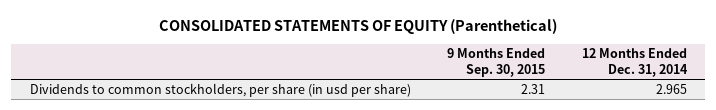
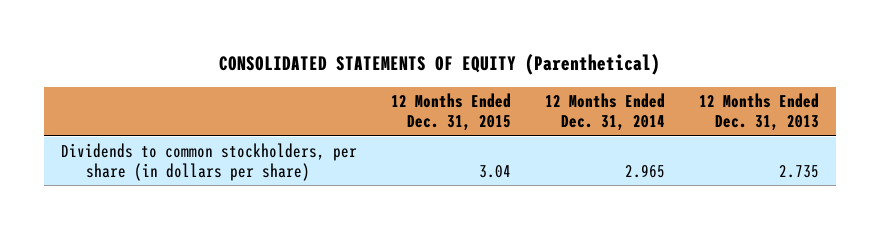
- | 9 Months Ended Sep. 30, 2015 | 12 Months Ended Dec. 31, 2014
+ | 12 Months Ended Dec. 31, 2015 | 12 Months Ended Dec. 31, 2014 | 12 Months Ended Dec. 31, 2013
- Dividends to common stockholders, per share (in usd per share) | 2.31 | 2.965
+ Dividends to common stockholders, per share (in dollars per share) | 3.04 | 2.965 | 2.735

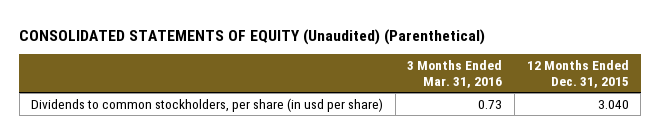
- CONSOLIDATED STATEMENTS OF EQUITY (Parenthetical)
+ CONSOLIDATED STATEMENTS OF EQUITY (Unaudited) (Parenthetical)
- | 12 Months Ended Dec. 31, 2015 | 12 Months Ended Dec. 31, 2014 | 12 Months Ended Dec. 31, 2013
+ | 3 Months Ended Mar. 31, 2016 | 12 Months Ended Dec. 31, 2015
- Dividends to common stockholders, per share (in dollars per share) | 3.04 | 2.965 | 2.735
+ Dividends to common stockholders, per share (in usd per share) | 0.73 | 3.040

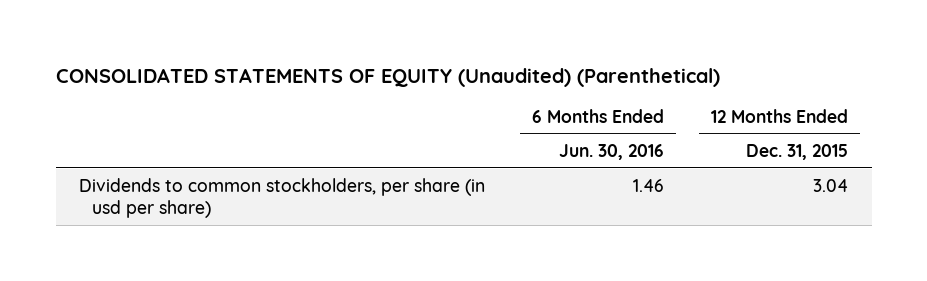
- | 3 Months Ended Mar. 31, 2016 | 12 Months Ended Dec. 31, 2015
+ | 6 Months Ended Jun. 30, 2016 | 12 Months Ended Dec. 31, 2015
- Dividends to common stockholders, per share (in usd per share) | 0.73 | 3.040
+ Dividends to common stockholders, per share (in usd per share) | 1.46 | 3.04

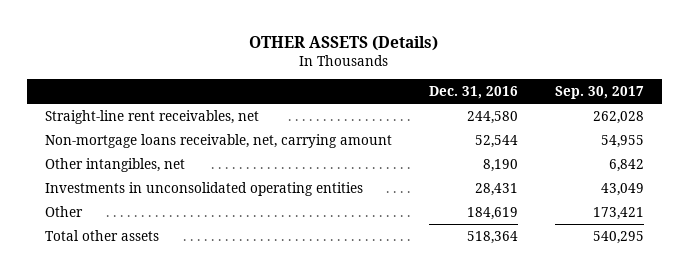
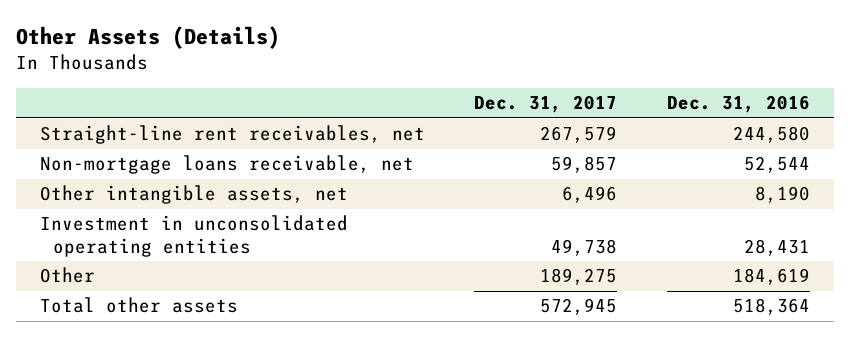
- OTHER ASSETS (Details)
+ Other Assets (Details)
- | Dec. 31, 2016 | Sep. 30, 2017
+ | Dec. 31, 2017 | Dec. 31, 2016
- Non-mortgage loans receivable, net, carrying amount | 52,544 | 54,955
- Other intangibles, net | 8,190 | 6,842
- Investments in unconsolidated operating entities | 28,431 | 43,049
+ Non-mortgage loans receivable, net | 59,857 | 52,544
+ Other intangible assets, net | 6,496 | 8,190
+ Investment in unconsolidated operating entities | 49,738 | 28,431

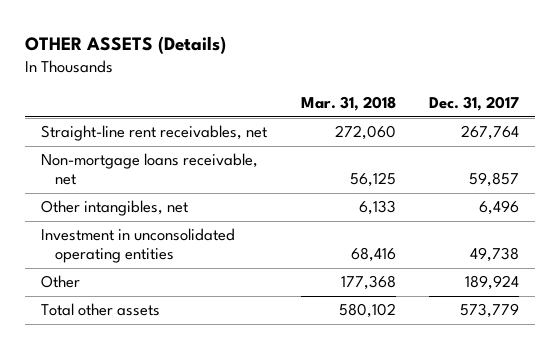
- Other Assets (Details)
+ OTHER ASSETS (Details)
- | Dec. 31, 2017 | Dec. 31, 2016
+ | Mar. 31, 2018 | Dec. 31, 2017
- Straight-line rent receivables, net | 267,579 | 244,580
+ Straight-line rent receivables, net | 272,060 | 267,764
- Other intangible assets, net | 6,496 | 8,190
+ Other intangibles, net | 6,133 | 6,496
- Other | 189,275 | 184,619
- Total other assets | 572,945 | 518,364
+ Other | 177,368 | 189,924
+ Total other assets | 580,102 | 573,779

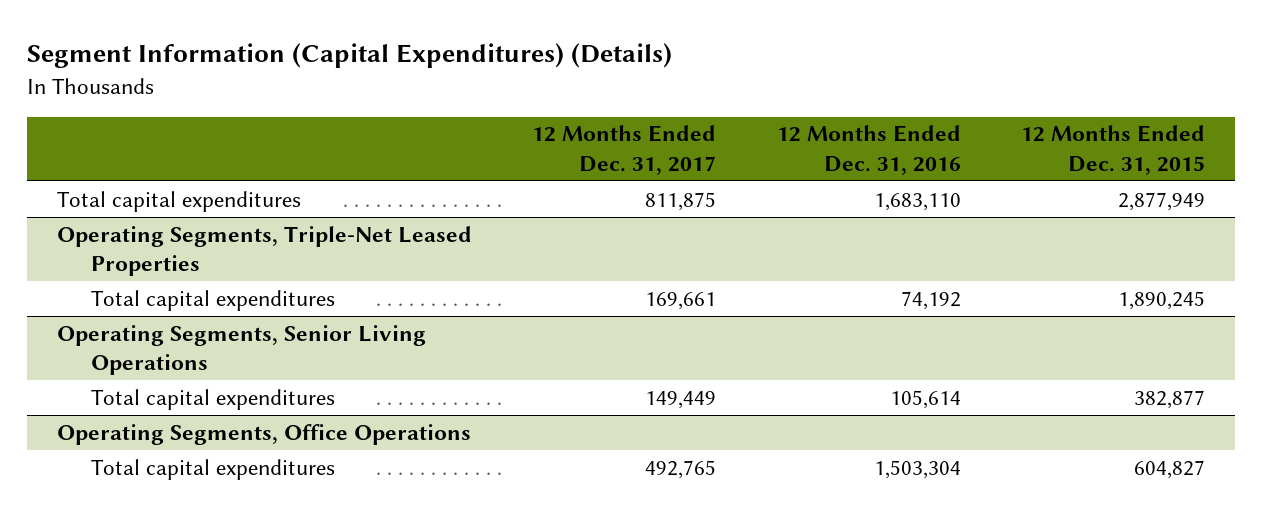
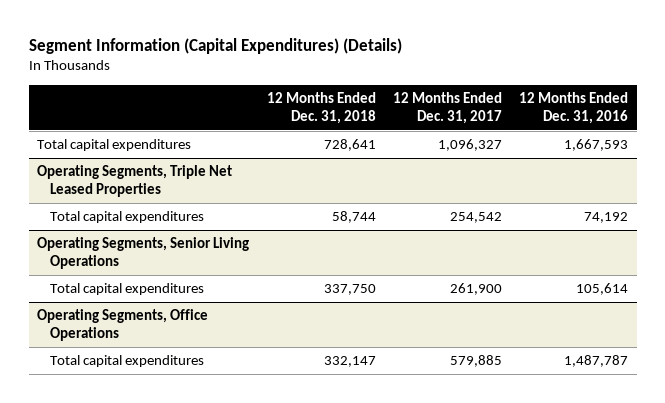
- | 12 Months Ended Dec. 31, 2017 | 12 Months Ended Dec. 31, 2016 | 12 Months Ended Dec. 31, 2015
+ | 12 Months Ended Dec. 31, 2018 | 12 Months Ended Dec. 31, 2017 | 12 Months Ended Dec. 31, 2016
- Total capital expenditures | 811,875 | 1,683,110 | 2,877,949
- Operating Segments, Triple-Net Leased Properties
- Total capital expenditures | 169,661 | 74,192 | 1,890,245
+ Total capital expenditures | 728,641 | 1,096,327 | 1,667,593
+ Operating Segments, Triple Net Leased Properties
+ Total capital expenditures | 58,744 | 254,542 | 74,192
@ Operating Segments, Senior Living Operations
- Total capital expenditures | 149,449 | 105,614 | 382,877
+ Total capital expenditures | 337,750 | 261,900 | 105,614
@ Operating Segments, Office Operations
- Total capital expenditures | 492,765 | 1,503,304 | 604,827
+ Total capital expenditures | 332,147 | 579,885 | 1,487,787

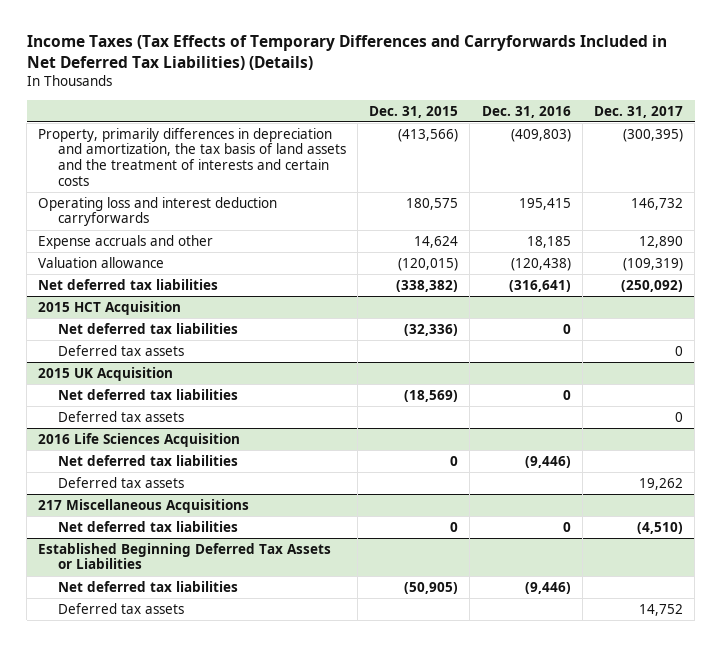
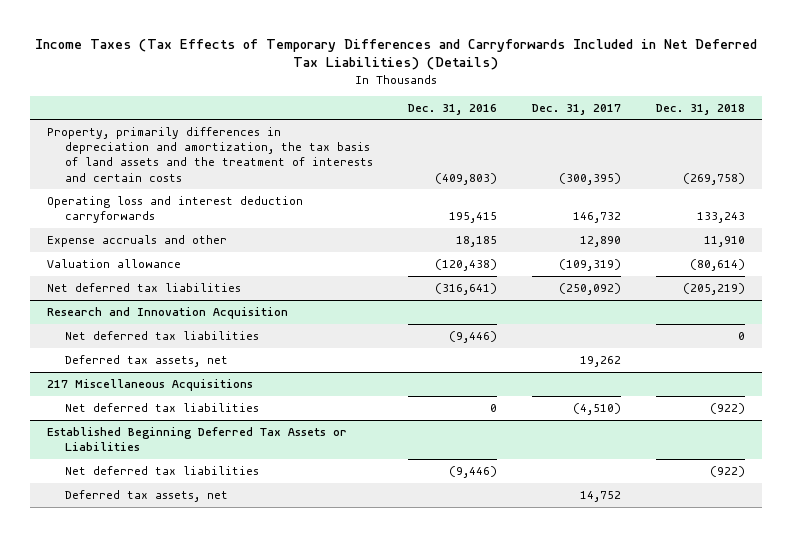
- | Dec. 31, 2015 | Dec. 31, 2016 | Dec. 31, 2017
+ | Dec. 31, 2016 | Dec. 31, 2017 | Dec. 31, 2018
- 2015 HCT Acquisition
- Net deferred tax liabilities | (32,336) | 0 |
- Deferred tax assets | | | 0
- 2015 UK Acquisition
- Net deferred tax liabilities | (18,569) | 0 |
- Deferred tax assets | | | 0
- 2016 Life Sciences Acquisition
+ Research and Innovation Acquisition
- Deferred tax assets | | | 19,262
+ Deferred tax assets, net | | 19,262 |
@ Established Beginning Deferred Tax Assets or Liabilities
- Deferred tax assets | | | 14,752
+ Deferred tax assets, net | | 14,752 |

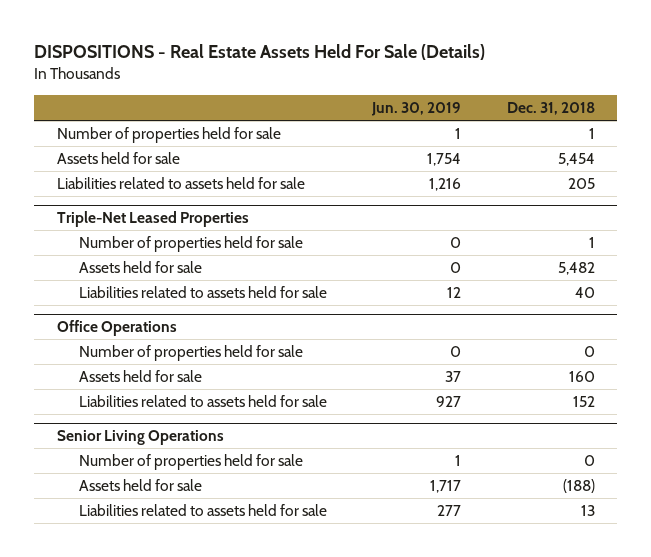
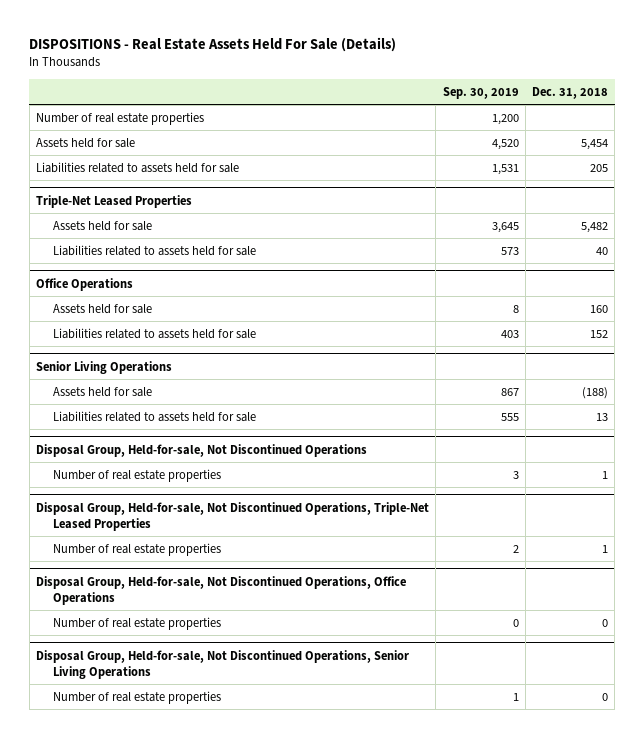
- | Jun. 30, 2019 | Dec. 31, 2018
+ | Sep. 30, 2019 | Dec. 31, 2018
- Number of properties held for sale | 1 | 1
+ Number of real estate properties | 1,200 |
@ Triple-Net Leased Properties
- Number of properties held for sale | 0 | 1
@ Office Operations
- Number of properties held for sale | 0 | 0
@ Senior Living Operations
- Number of properties held for sale | 1 | 0
+ Disposal Group, Held-for-sale, Not Discontinued Operations
+ Number of real estate properties | 3 | 1
+ Disposal Group, Held-for-sale, Not Discontinued Operations, Triple-Net Leased Properties
+ Number of real estate properties | 2 | 1
+ Disposal Group, Held-for-sale, Not Discontinued Operations, Office Operations
+ Number of real estate properties | 0 | 0
+ Disposal Group, Held-for-sale, Not Discontinued Operations, Senior Living Operations
+ Number of real estate properties | 1 | 0

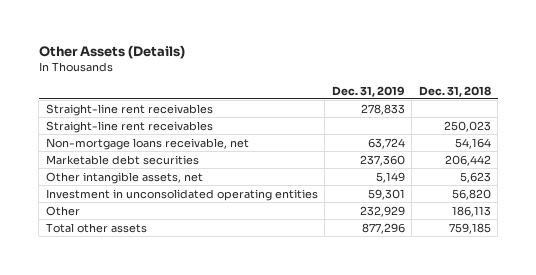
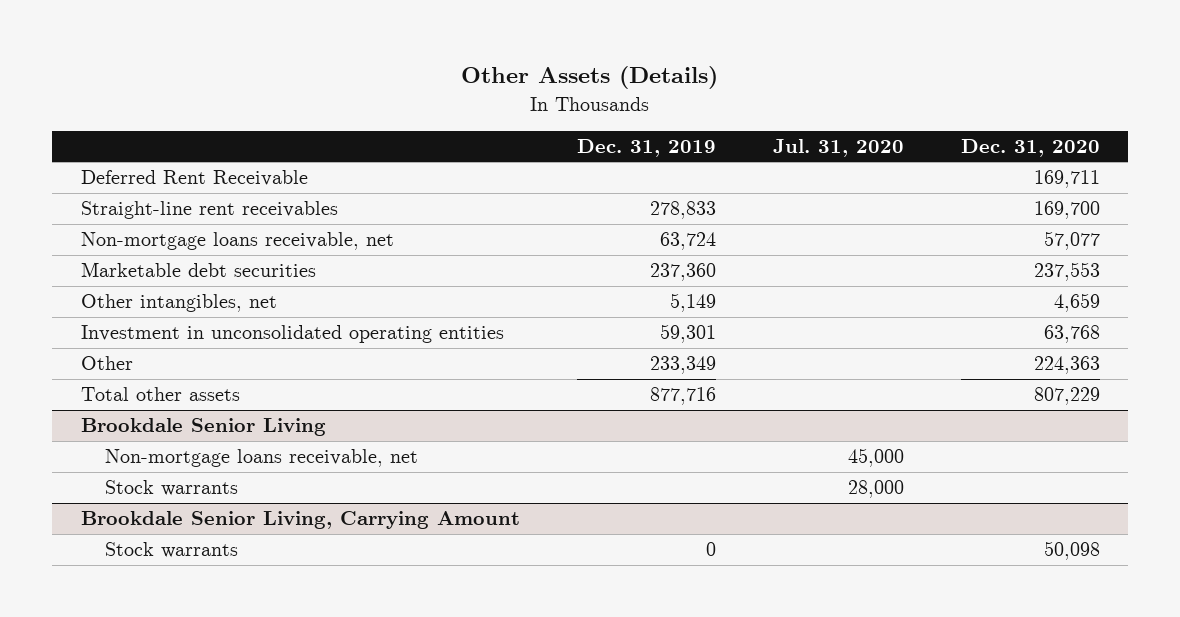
- | Dec. 31, 2019 | Dec. 31, 2018
+ | Dec. 31, 2019 | Jul. 31, 2020 | Dec. 31, 2020
+ Deferred Rent Receivable | | | 169,711
- Straight-line rent receivables | | 250,023
- Other intangible assets, net | 5,149 | 5,623
+ Other intangibles, net | 5,149 | | 4,659
- Other | 232,929 | 186,113
- Total other assets | 877,296 | 759,185
+ Other | 233,349 | | 224,363
+ Total other assets | 877,716 | | 807,229
+ Brookdale Senior Living
+ Non-mortgage loans receivable, net | | 45,000 |
+ Stock warrants | | 28,000 |
+ Brookdale Senior Living, Carrying Amount
+ Stock warrants | 0 | | 50,098

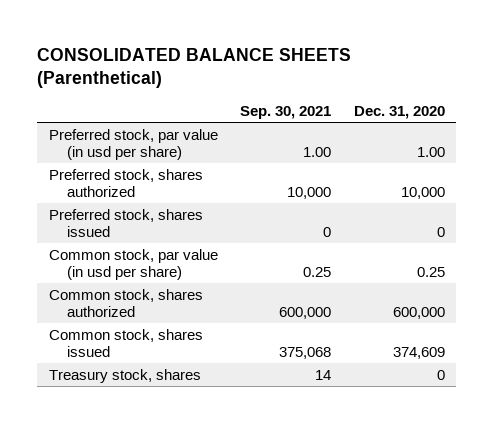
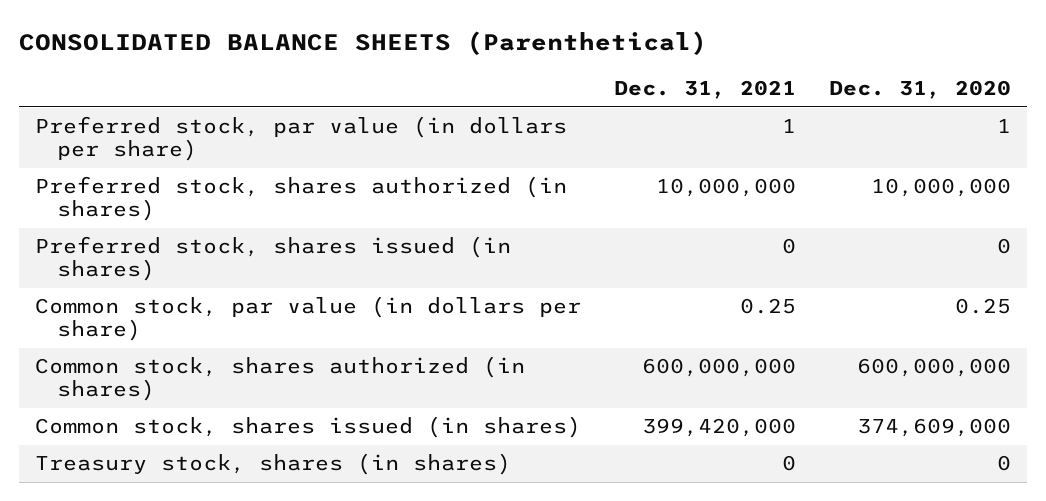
- | Sep. 30, 2021 | Dec. 31, 2020
+ | Dec. 31, 2021 | Dec. 31, 2020
- Preferred stock, par value (in usd per share) | 1.00 | 1.00
- Preferred stock, shares authorized | 10,000 | 10,000
- Preferred stock, shares issued | 0 | 0
- Common stock, par value (in usd per share) | 0.25 | 0.25
- Common stock, shares authorized | 600,000 | 600,000
- Common stock, shares issued | 375,068 | 374,609
- Treasury stock, shares | 14 | 0
+ Preferred stock, par value (in dollars per share) | 1 | 1
+ Preferred stock, shares authorized (in shares) | 10,000,000 | 10,000,000
+ Preferred stock, shares issued (in shares) | 0 | 0
+ Common stock, par value (in dollars per share) | 0.25 | 0.25
+ Common stock, shares authorized (in shares) | 600,000,000 | 600,000,000
+ Common stock, shares issued (in shares) | 399,420,000 | 374,609,000
+ Treasury stock, shares (in shares) | 0 | 0

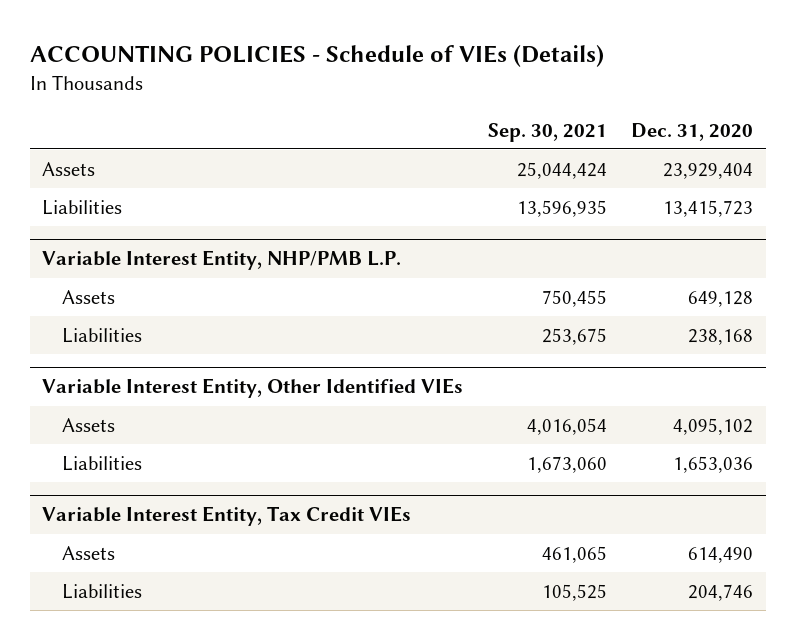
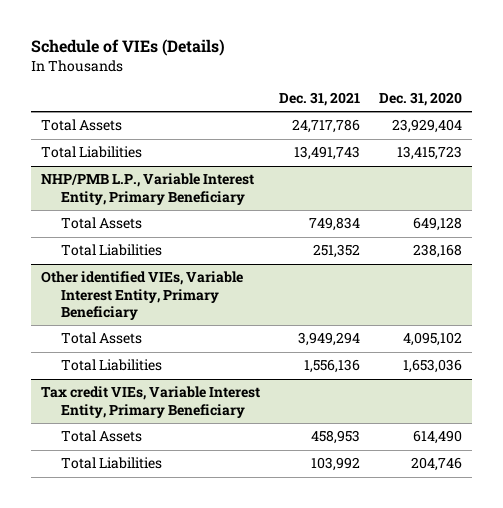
- ACCOUNTING POLICIES - Schedule of VIEs (Details)
+ Schedule of VIEs (Details)
- | Sep. 30, 2021 | Dec. 31, 2020
+ | Dec. 31, 2021 | Dec. 31, 2020
- Assets | 25,044,424 | 23,929,404
- Liabilities | 13,596,935 | 13,415,723
- Variable Interest Entity, NHP/PMB L.P.
- Assets | 750,455 | 649,128
- Liabilities | 253,675 | 238,168
- Variable Interest Entity, Other Identified VIEs
- Assets | 4,016,054 | 4,095,102
- Liabilities | 1,673,060 | 1,653,036
- Variable Interest Entity, Tax Credit VIEs
- Assets | 461,065 | 614,490
- Liabilities | 105,525 | 204,746
+ Total Assets | 24,717,786 | 23,929,404
+ Total Liabilities | 13,491,743 | 13,415,723
+ NHP/PMB L.P., Variable Interest Entity, Primary Beneficiary
+ Total Assets | 749,834 | 649,128
+ Total Liabilities | 251,352 | 238,168
+ Other identified VIEs, Variable Interest Entity, Primary Beneficiary
+ Total Assets | 3,949,294 | 4,095,102
+ Total Liabilities | 1,556,136 | 1,653,036
+ Tax credit VIEs, Variable Interest Entity, Primary Beneficiary
+ Total Assets | 458,953 | 614,490
+ Total Liabilities | 103,992 | 204,746

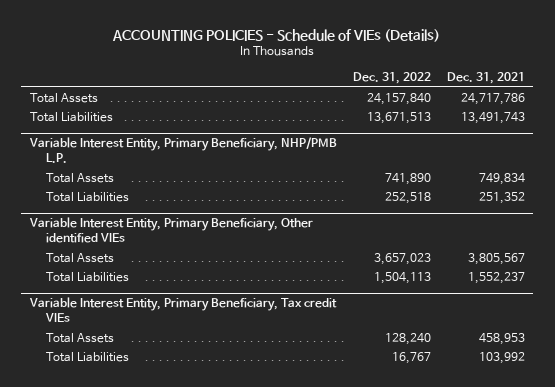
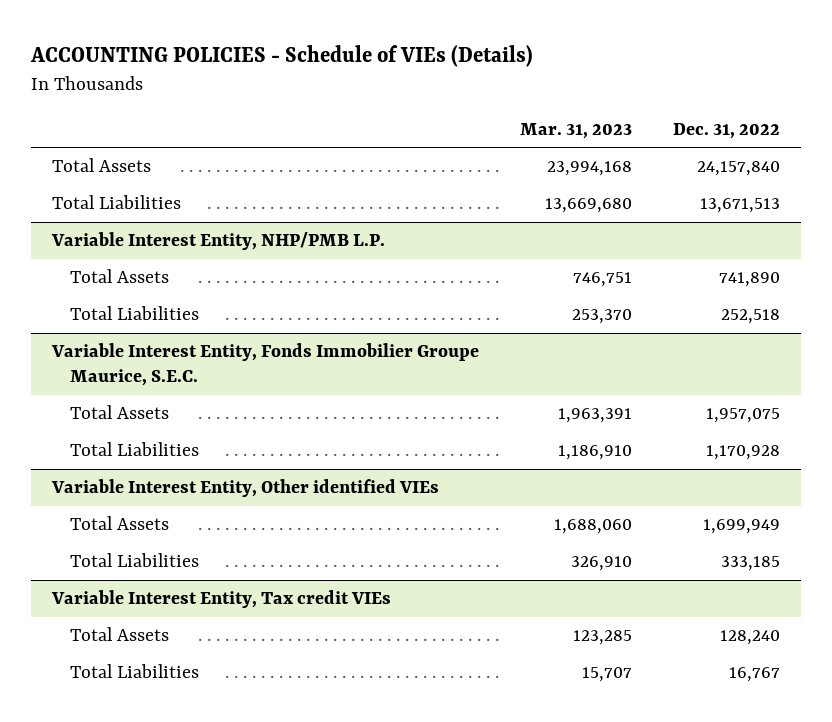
- | Dec. 31, 2022 | Dec. 31, 2021
+ | Mar. 31, 2023 | Dec. 31, 2022
- Variable Interest Entity, Primary Beneficiary, NHP/PMB L.P.
+ Variable Interest Entity, NHP/PMB L.P.
- Variable Interest Entity, Primary Beneficiary, Other identified VIEs
- Total Assets | 3,657,023 | 3,805,567
- Total Liabilities | 1,504,113 | 1,552,237
- Variable Interest Entity, Primary Beneficiary, Tax credit VIEs
+ Variable Interest Entity, Fonds Immobilier Groupe Maurice, S.E.C.
+ Total Assets | 1,963,391 | 1,957,075
+ Total Liabilities | 1,186,910 | 1,170,928
+ Variable Interest Entity, Other identified VIEs
+ Total Assets | 1,688,060 | 1,699,949
+ Total Liabilities | 326,910 | 333,185
+ Variable Interest Entity, Tax credit VIEs

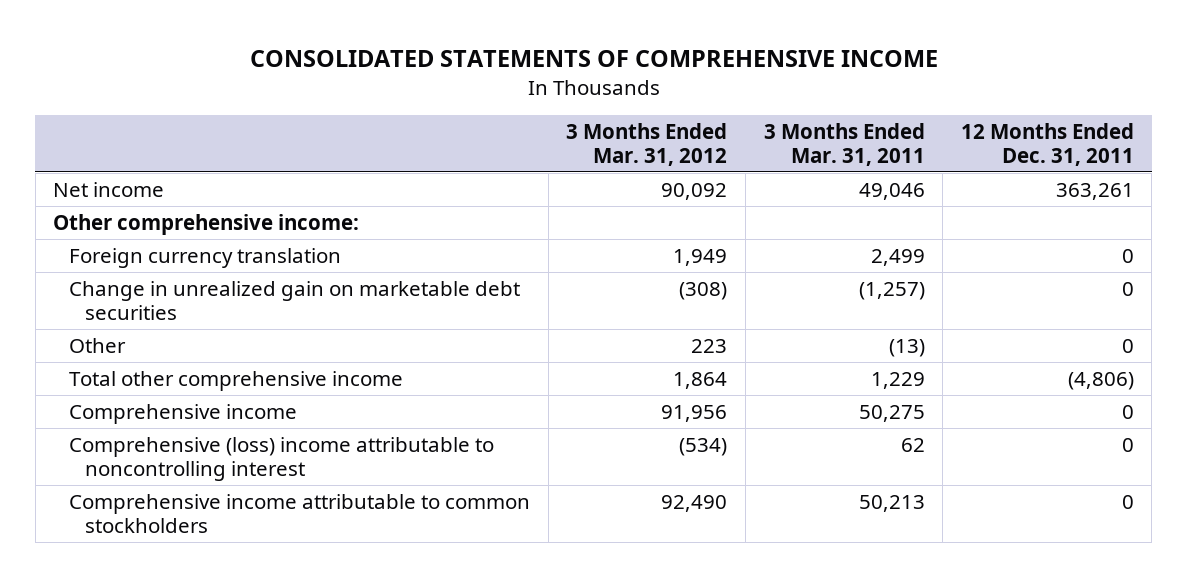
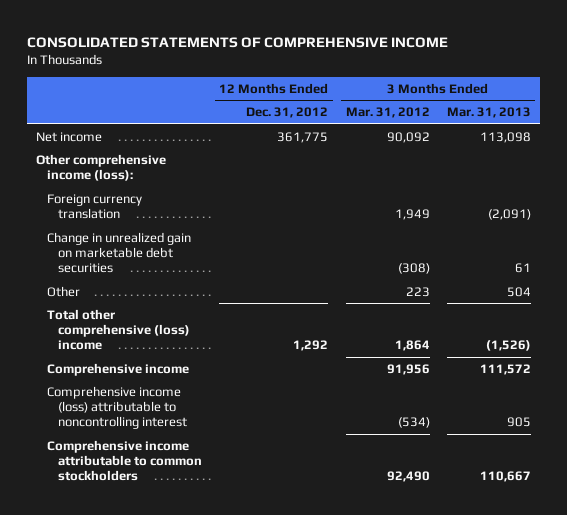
- | 3 Months Ended Mar. 31, 2012 | 3 Months Ended Mar. 31, 2011 | 12 Months Ended Dec. 31, 2011
+ | 12 Months Ended Dec. 31, 2012 | 3 Months Ended Mar. 31, 2012 | 3 Months Ended Mar. 31, 2013
- Other comprehensive income:
+ Other comprehensive income (loss):
- Total other comprehensive income | 1,864 | 1,229 | (4,806)
+ Total other comprehensive (loss) income | 1,292 | 1,864 | (1,526)
- Comprehensive (loss) income attributable to noncontrolling interest | (534) | 62 | 0
+ Comprehensive income (loss) attributable to noncontrolling interest | | (534) | 905

